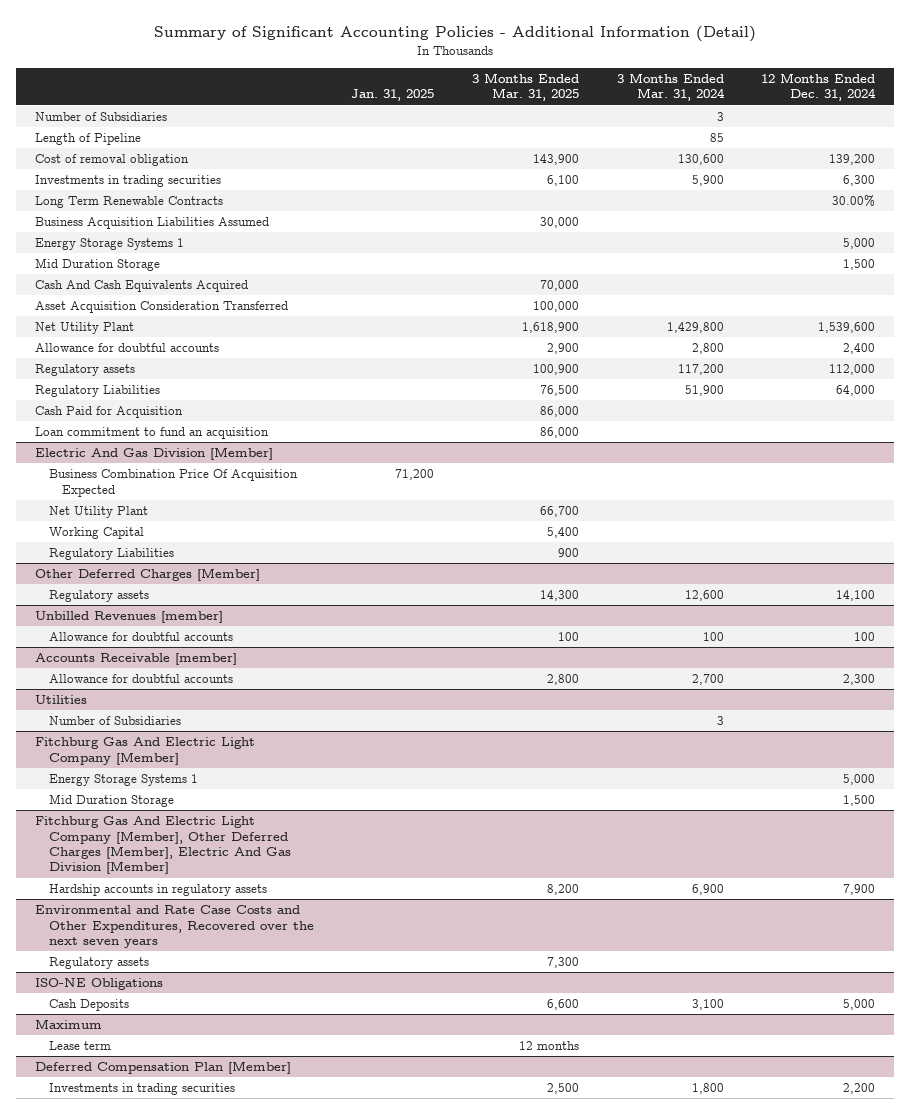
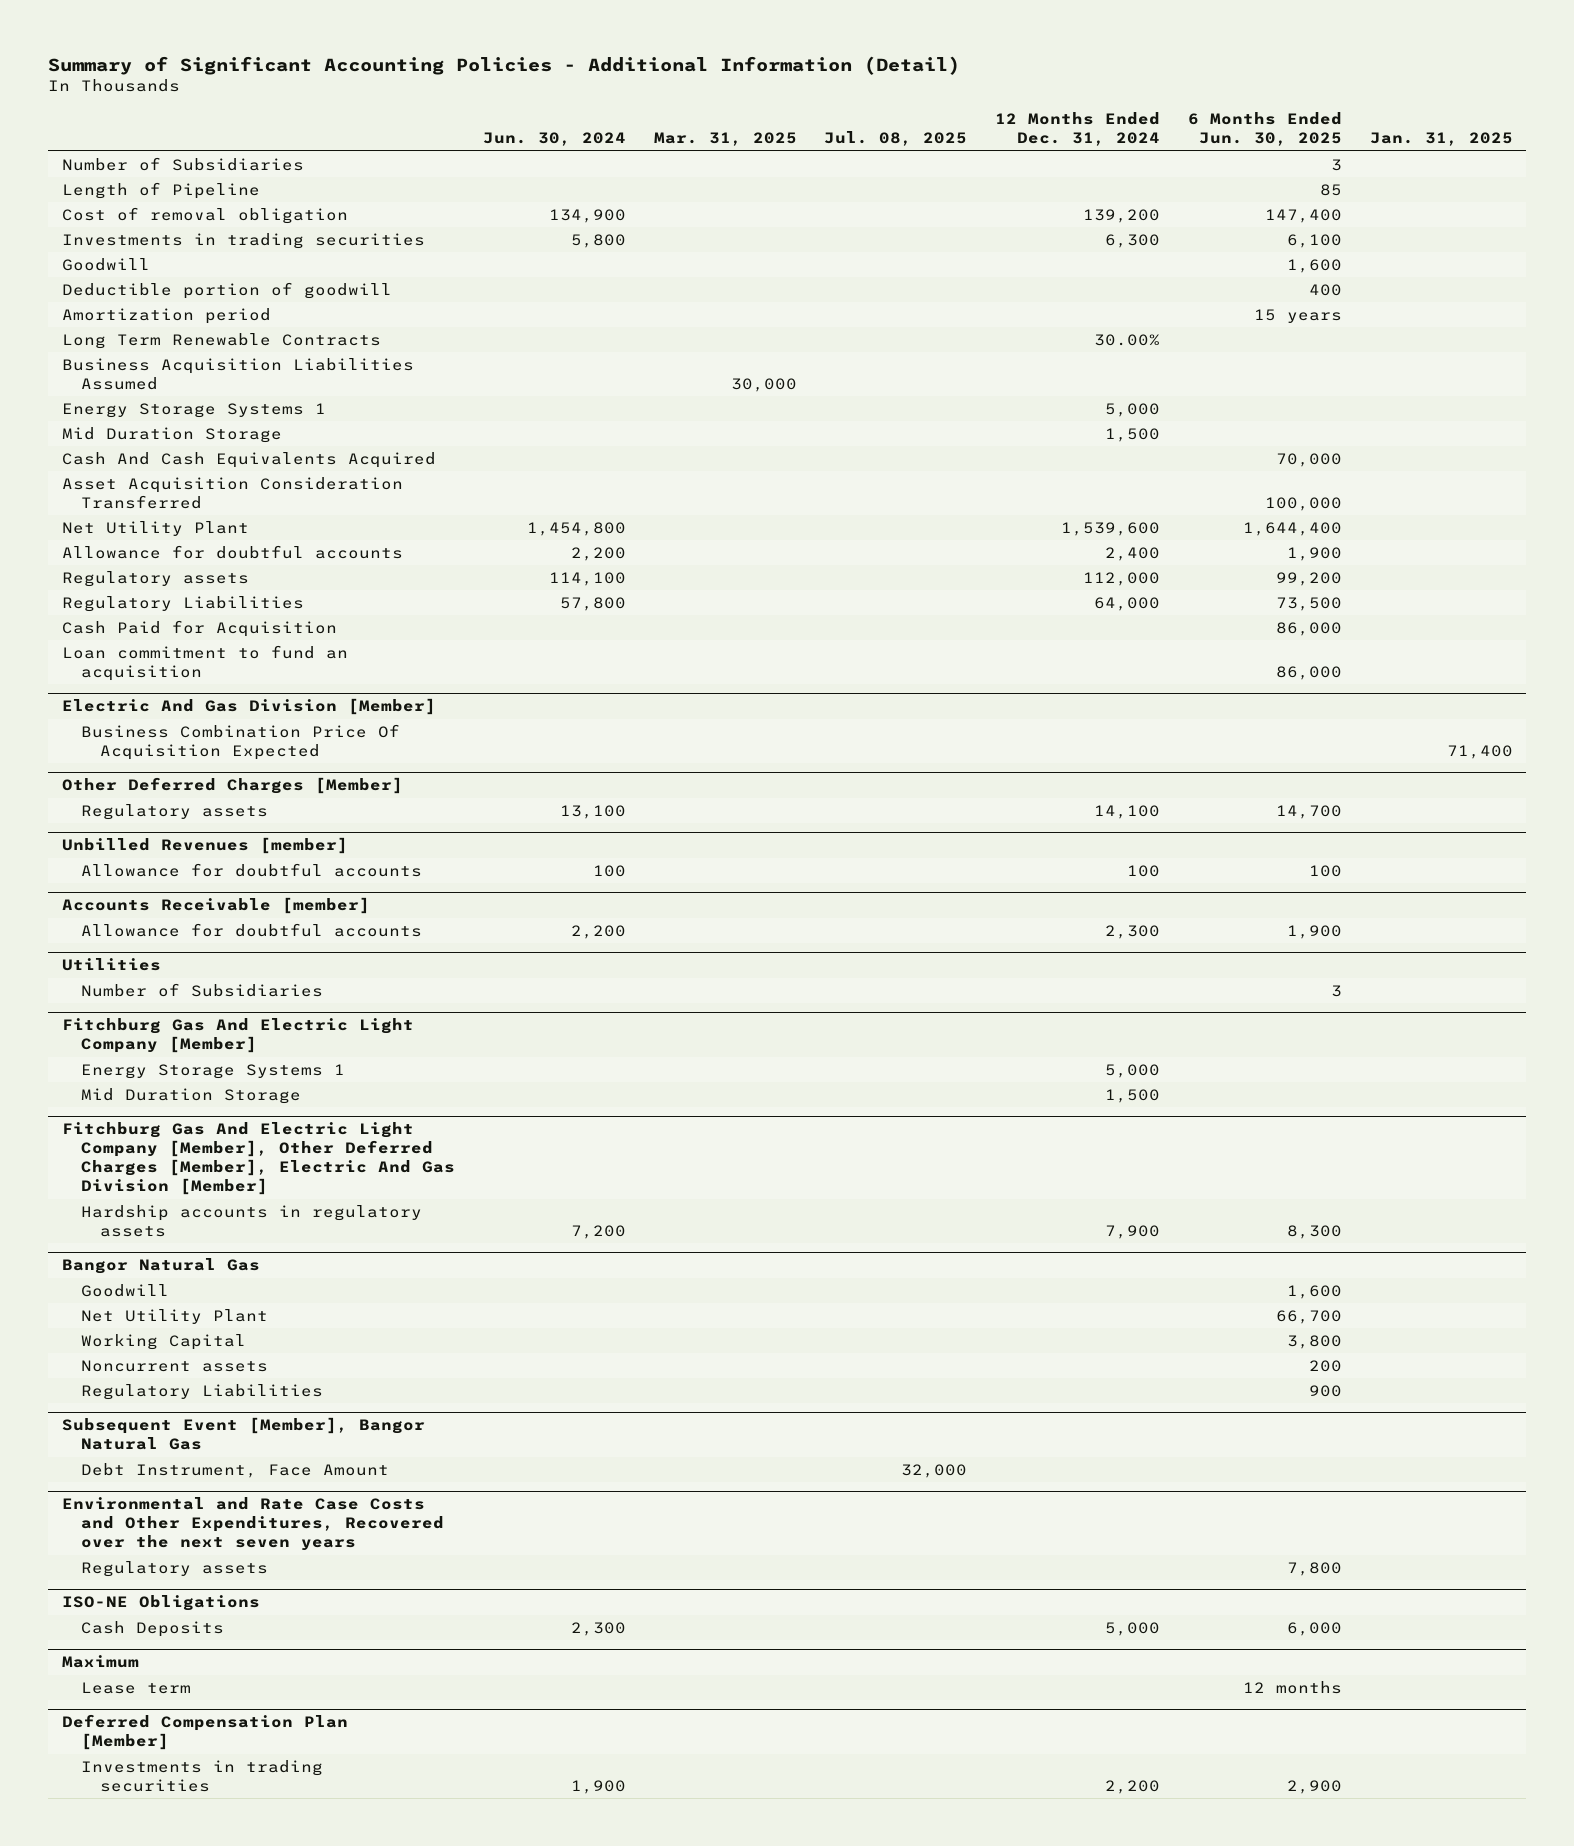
- | Jan. 31, 2025 | 3 Months Ended Mar. 31, 2025 | 3 Months Ended Mar. 31, 2024 | 12 Months Ended Dec. 31, 2024
+ | Jun. 30, 2024 | Mar. 31, 2025 | Jul. 08, 2025 | 12 Months Ended Dec. 31, 2024 | 6 Months Ended Jun. 30, 2025 | Jan. 31, 2025
+ Goodwill | | | | | 1,600 |
+ Deductible portion of goodwill | | | | | 400 |
+ Amortization period | | | | | 15 years |
@ Electric And Gas Division [Member]
- Business Combination Price Of Acquisition Expected | 71,200 | | |
- Net Utility Plant | | 66,700 | |
- Working Capital | | 5,400 | |
- Regulatory Liabilities | | 900 | |
+ Business Combination Price Of Acquisition Expected | | | | | | 71,400
+ Bangor Natural Gas
+ Goodwill | | | | | 1,600 |
+ Net Utility Plant | | | | | 66,700 |
+ Working Capital | | | | | 3,800 |
+ Noncurrent assets | | | | | 200 |
+ Regulatory Liabilities | | | | | 900 |
+ Subsequent Event [Member], Bangor Natural Gas
+ Debt Instrument, Face Amount | | | 32,000 | | |

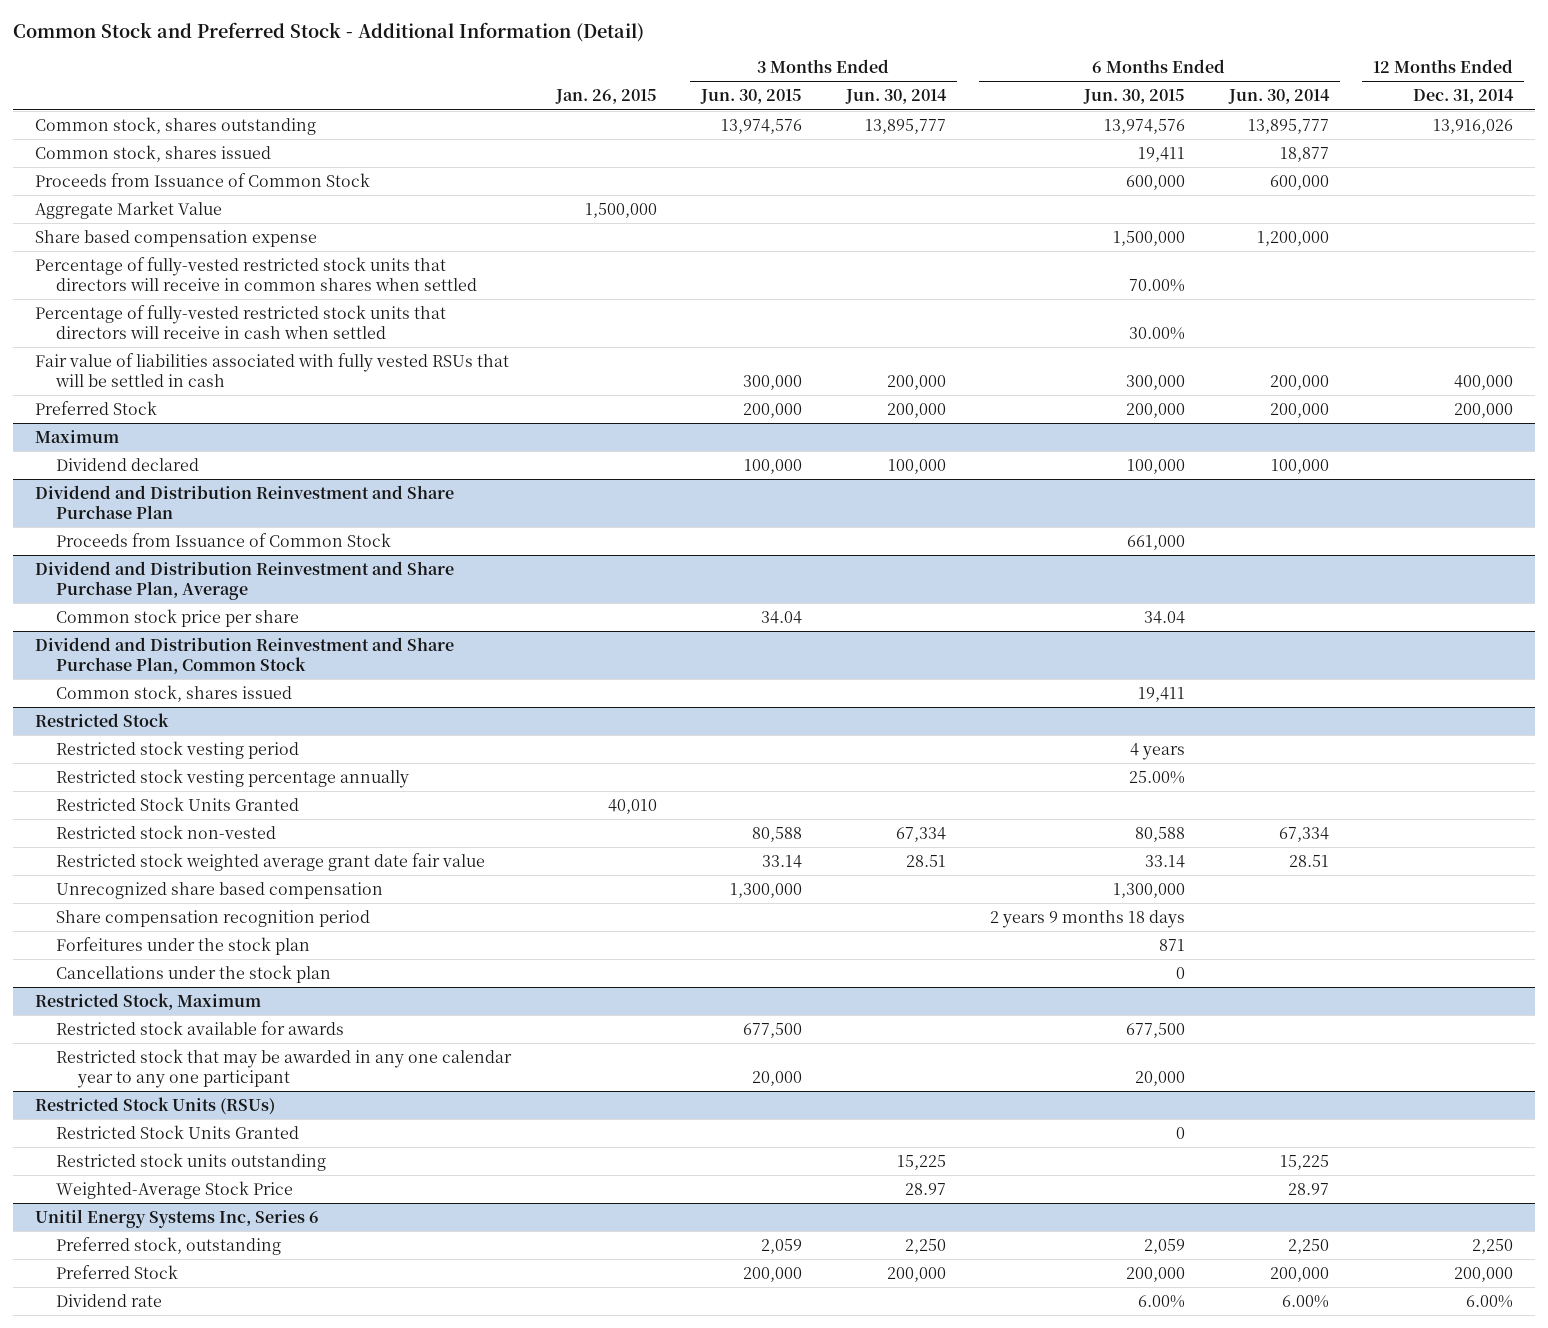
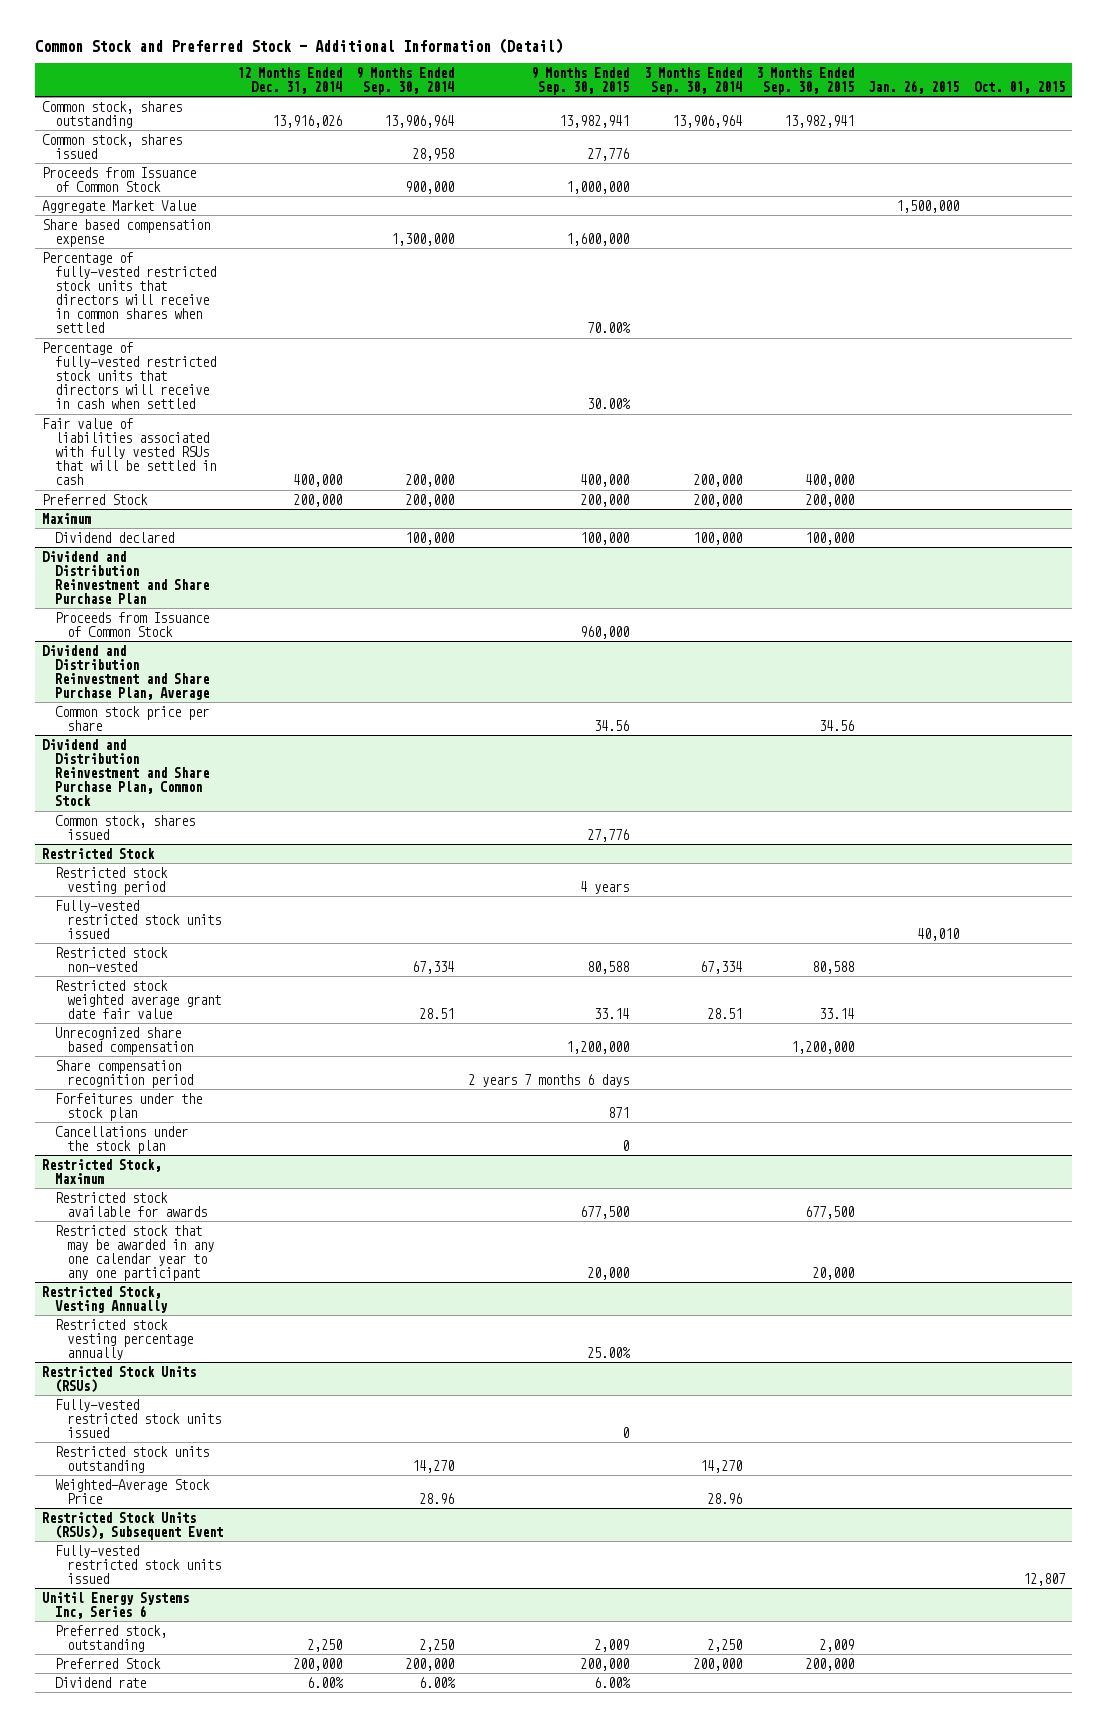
- | Jan. 26, 2015 | 3 Months Ended Jun. 30, 2015 | 3 Months Ended Jun. 30, 2014 | 6 Months Ended Jun. 30, 2015 | 6 Months Ended Jun. 30, 2014 | 12 Months Ended Dec. 31, 2014
+ | 12 Months Ended Dec. 31, 2014 | 9 Months Ended Sep. 30, 2014 | 9 Months Ended Sep. 30, 2015 | 3 Months Ended Sep. 30, 2014 | 3 Months Ended Sep. 30, 2015 | Jan. 26, 2015 | Oct. 01, 2015
@ Restricted Stock
- Restricted stock vesting percentage annually | | | | 25.00% | |
- Restricted Stock Units Granted | 40,010 | | | | |
+ Fully-vested restricted stock units issued | | | | | | 40,010 |
+ Restricted Stock, Vesting Annually
+ Restricted stock vesting percentage annually | | | 25.00% | | | |
@ Restricted Stock Units (RSUs)
- Restricted Stock Units Granted | | | | 0 | |
+ Fully-vested restricted stock units issued | | | 0 | | | |
+ Restricted Stock Units (RSUs), Subsequent Event
+ Fully-vested restricted stock units issued | | | | | | | 12,807

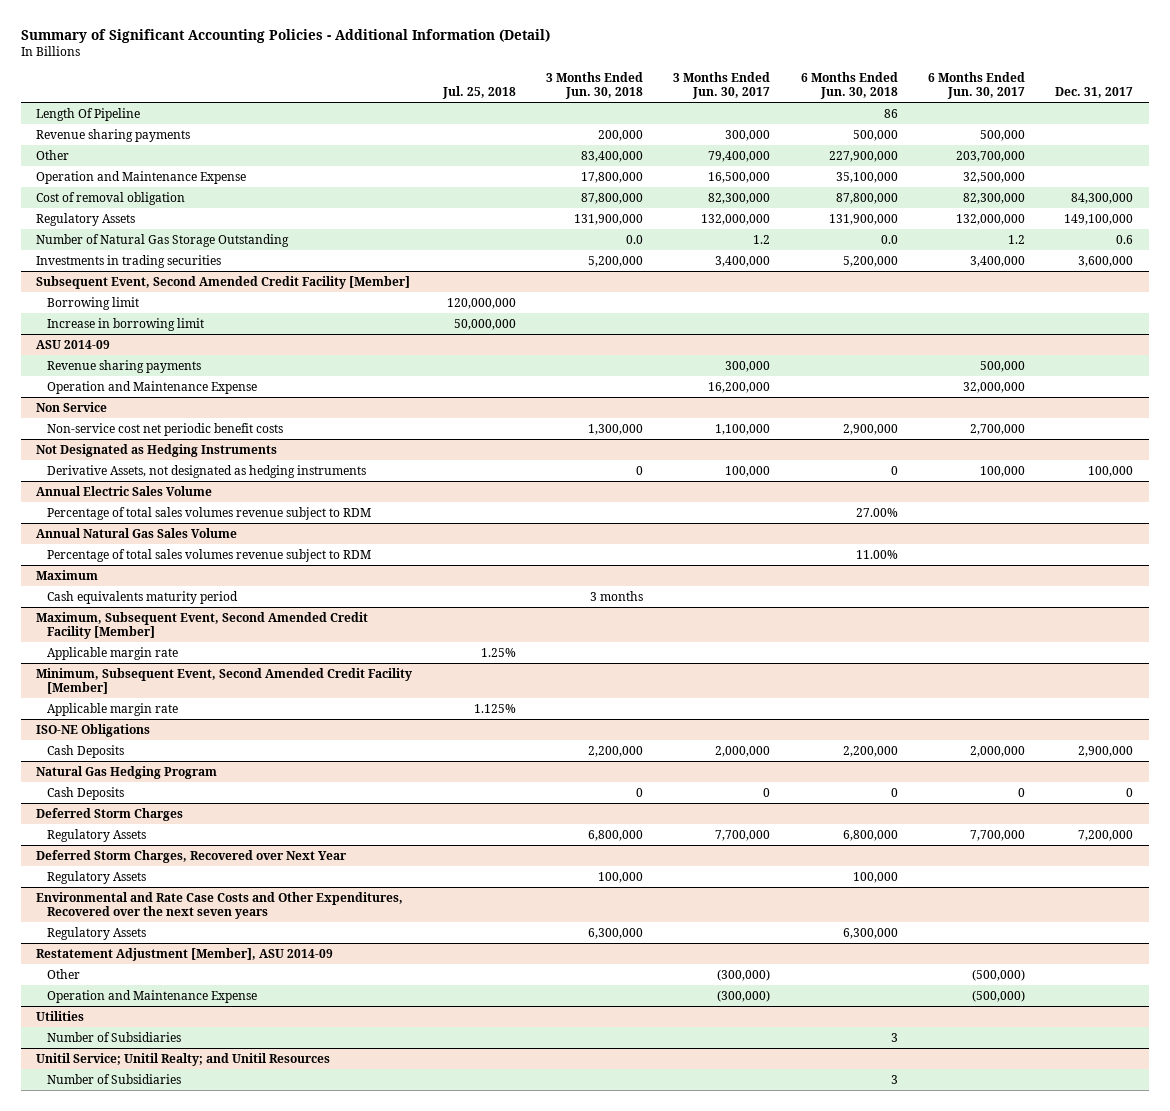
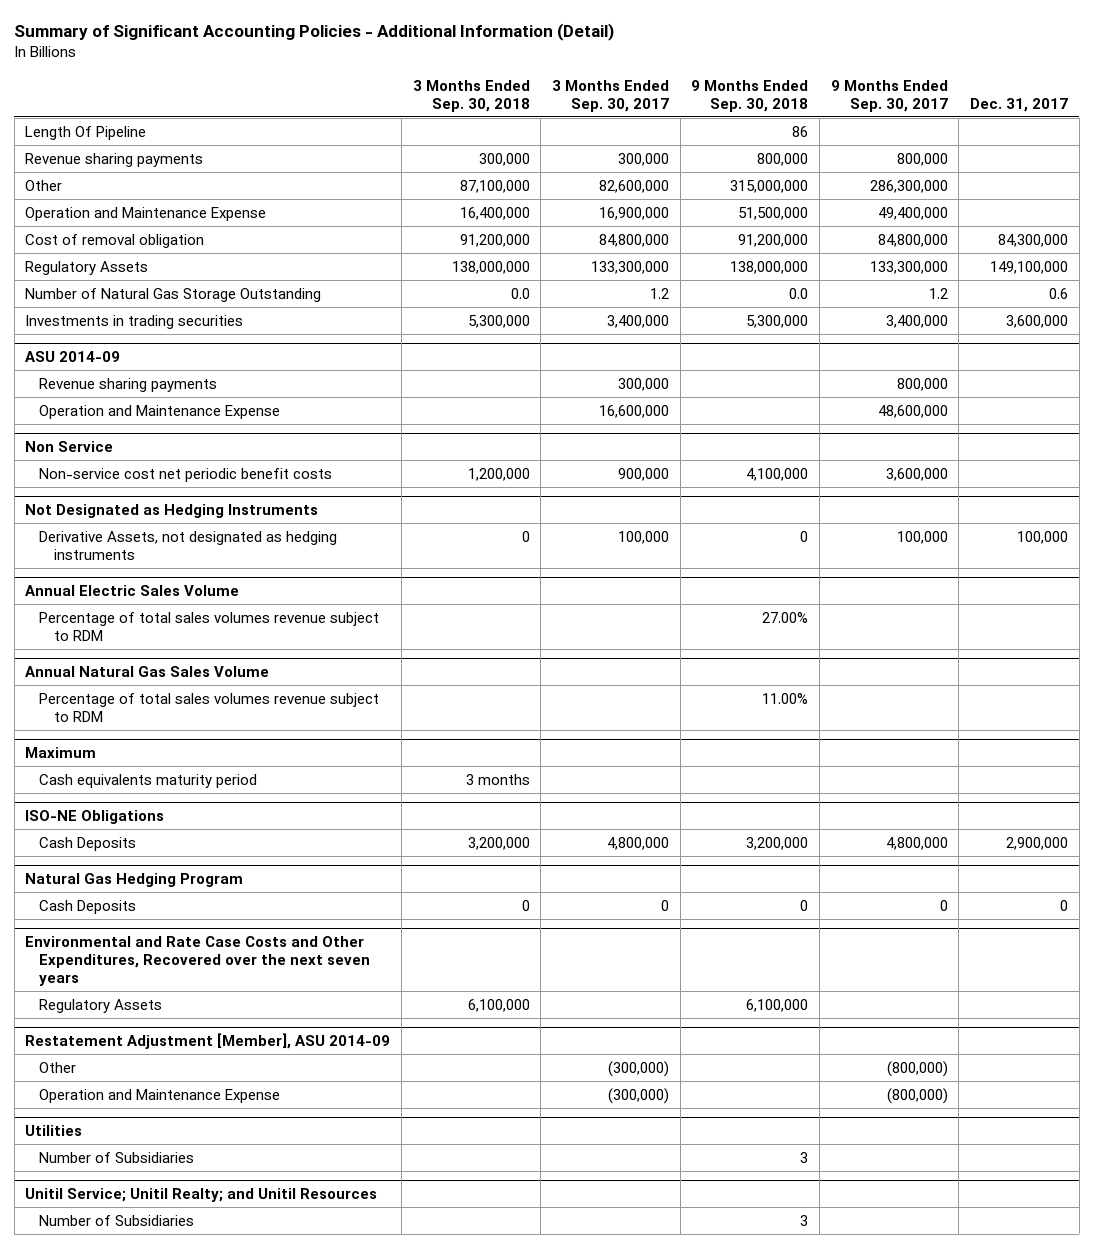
- | Jul. 25, 2018 | 3 Months Ended Jun. 30, 2018 | 3 Months Ended Jun. 30, 2017 | 6 Months Ended Jun. 30, 2018 | 6 Months Ended Jun. 30, 2017 | Dec. 31, 2017
+ | 3 Months Ended Sep. 30, 2018 | 3 Months Ended Sep. 30, 2017 | 9 Months Ended Sep. 30, 2018 | 9 Months Ended Sep. 30, 2017 | Dec. 31, 2017
- Subsequent Event, Second Amended Credit Facility [Member]
- Borrowing limit | 120,000,000 | | | | |
- Increase in borrowing limit | 50,000,000 | | | | |
- Maximum, Subsequent Event, Second Amended Credit Facility [Member]
- Applicable margin rate | 1.25% | | | | |
- Minimum, Subsequent Event, Second Amended Credit Facility [Member]
- Applicable margin rate | 1.125% | | | | |
- Deferred Storm Charges
- Regulatory Assets | | 6,800,000 | 7,700,000 | 6,800,000 | 7,700,000 | 7,200,000
- Deferred Storm Charges, Recovered over Next Year
- Regulatory Assets | | 100,000 | | 100,000 | |

